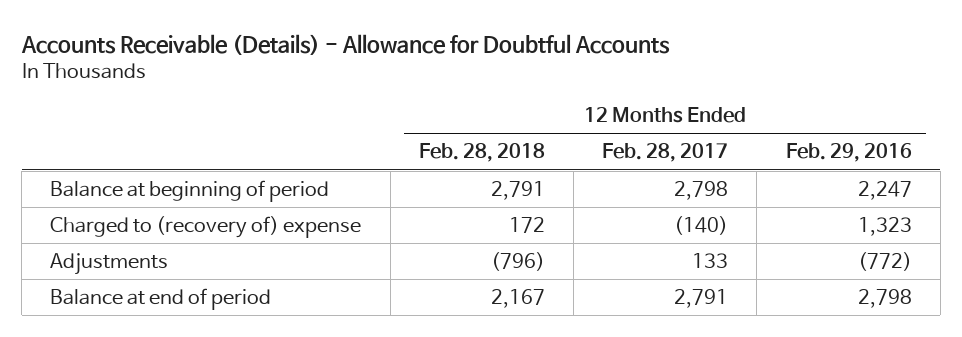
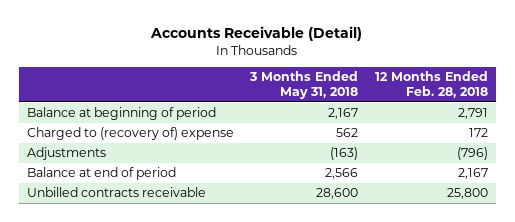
- Accounts Receivable (Details) - Allowance for Doubtful Accounts
+ Accounts Receivable (Detail)
- | 12 Months Ended Feb. 28, 2018 | 12 Months Ended Feb. 28, 2017 | 12 Months Ended Feb. 29, 2016
+ | 3 Months Ended May 31, 2018 | 12 Months Ended Feb. 28, 2018
+ Unbilled contracts receivable | 28,600 | 25,800

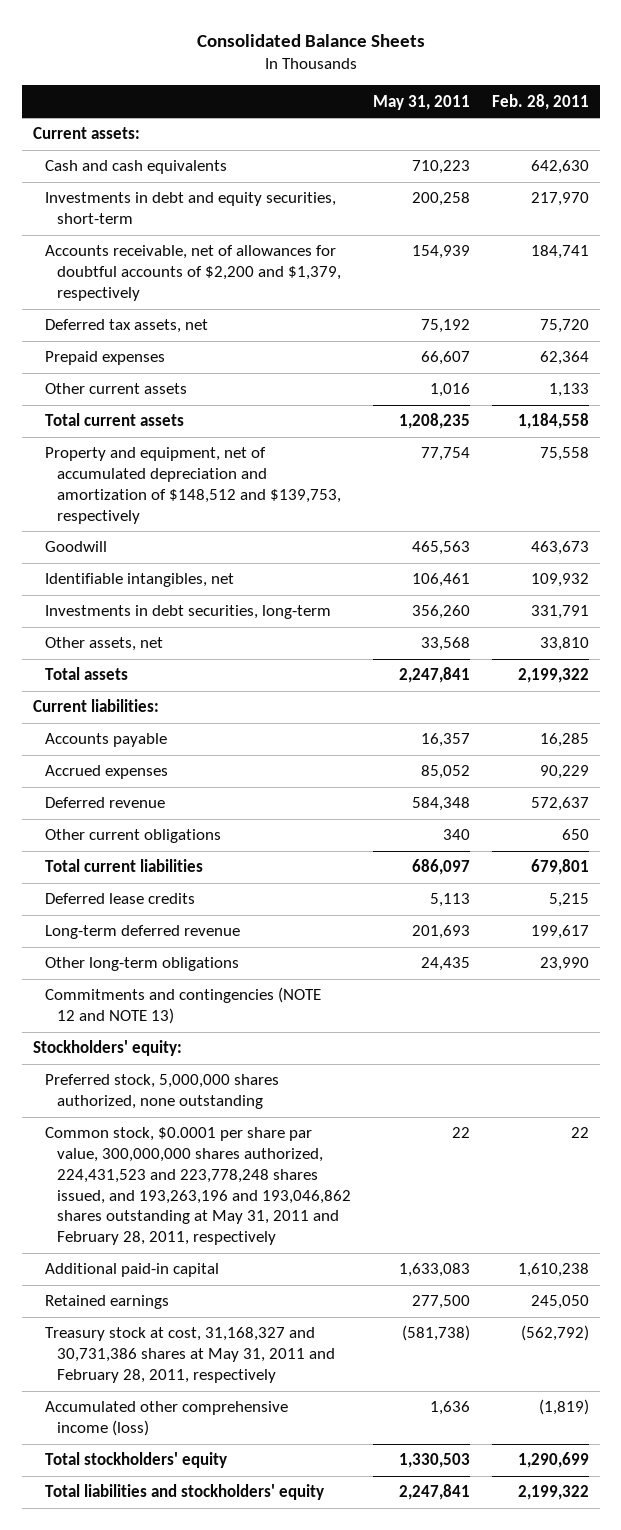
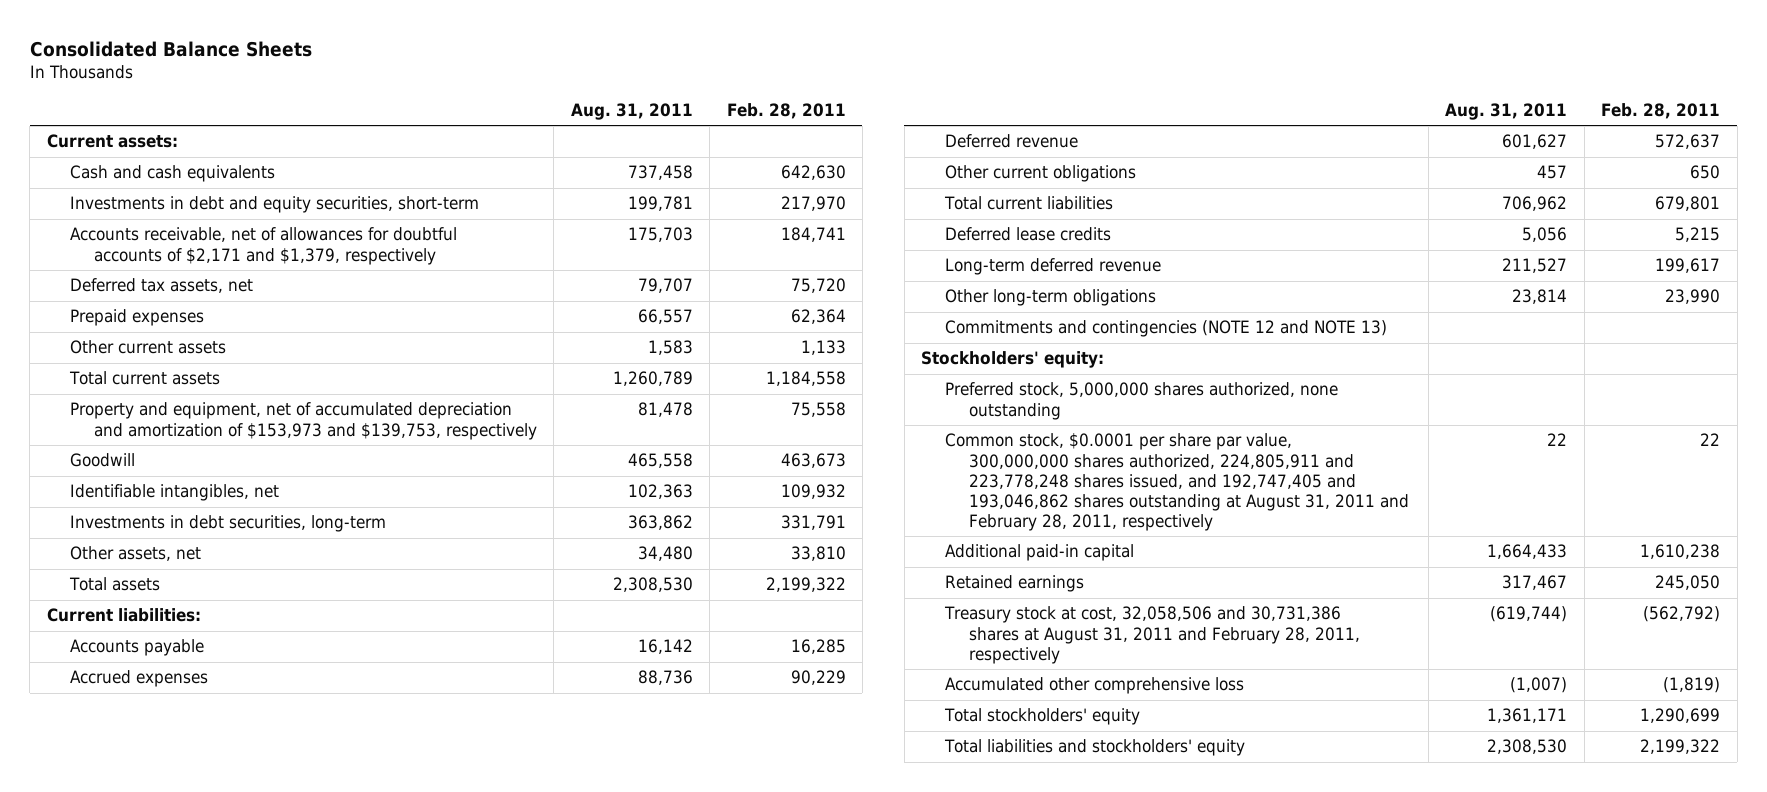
- | May 31, 2011 | Feb. 28, 2011
+ | Aug. 31, 2011 | Feb. 28, 2011
- Accounts receivable, net of allowances for doubtful accounts of $2,200 and $1,379, respectively | 154,939 | 184,741
+ Accounts receivable, net of allowances for doubtful accounts of $2,171 and $1,379, respectively | 175,703 | 184,741
- Property and equipment, net of accumulated depreciation and amortization of $148,512 and $139,753, respectively | 77,754 | 75,558
+ Property and equipment, net of accumulated depreciation and amortization of $153,973 and $139,753, respectively | 81,478 | 75,558
- Common stock, $0.0001 per share par value, 300,000,000 shares authorized, 224,431,523 and 223,778,248 shares issued, and 193,263,196 and 193,046,862 shares outstanding at May 31, 2011 and February 28, 2011, respectively | 22 | 22
+ Common stock, $0.0001 per share par value, 300,000,000 shares authorized, 224,805,911 and 223,778,248 shares issued, and 192,747,405 and 193,046,862 shares outstanding at August 31, 2011 and February 28, 2011, respectively | 22 | 22
- Treasury stock at cost, 31,168,327 and 30,731,386 shares at May 31, 2011 and February 28, 2011, respectively | (581,738) | (562,792)
- Accumulated other comprehensive income (loss) | 1,636 | (1,819)
+ Treasury stock at cost, 32,058,506 and 30,731,386 shares at August 31, 2011 and February 28, 2011, respectively | (619,744) | (562,792)
+ Accumulated other comprehensive loss | (1,007) | (1,819)

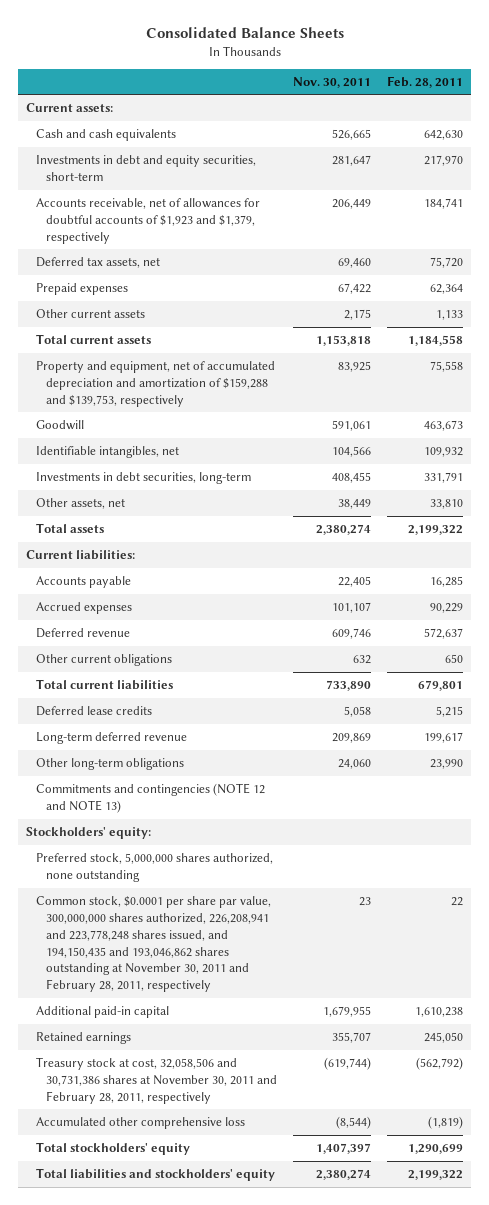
- | Aug. 31, 2011 | Feb. 28, 2011
+ | Nov. 30, 2011 | Feb. 28, 2011
- Accounts receivable, net of allowances for doubtful accounts of $2,171 and $1,379, respectively | 175,703 | 184,741
+ Accounts receivable, net of allowances for doubtful accounts of $1,923 and $1,379, respectively | 206,449 | 184,741
- Property and equipment, net of accumulated depreciation and amortization of $153,973 and $139,753, respectively | 81,478 | 75,558
+ Property and equipment, net of accumulated depreciation and amortization of $159,288 and $139,753, respectively | 83,925 | 75,558
- Common stock, $0.0001 per share par value, 300,000,000 shares authorized, 224,805,911 and 223,778,248 shares issued, and 192,747,405 and 193,046,862 shares outstanding at August 31, 2011 and February 28, 2011, respectively | 22 | 22
+ Common stock, $0.0001 per share par value, 300,000,000 shares authorized, 226,208,941 and 223,778,248 shares issued, and 194,150,435 and 193,046,862 shares outstanding at November 30, 2011 and February 28, 2011, respectively | 23 | 22
- Treasury stock at cost, 32,058,506 and 30,731,386 shares at August 31, 2011 and February 28, 2011, respectively | (619,744) | (562,792)
+ Treasury stock at cost, 32,058,506 and 30,731,386 shares at November 30, 2011 and February 28, 2011, respectively | (619,744) | (562,792)

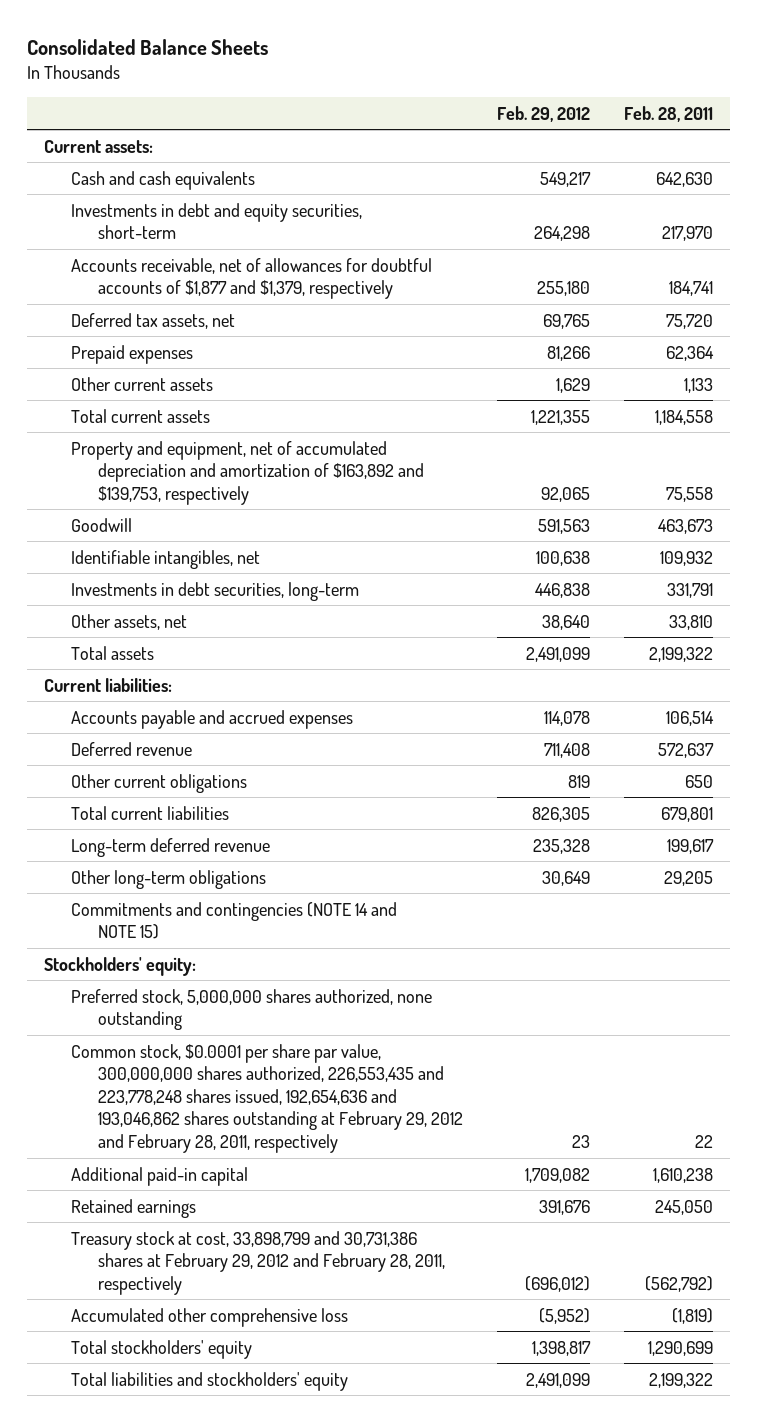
- | Nov. 30, 2011 | Feb. 28, 2011
+ | Feb. 29, 2012 | Feb. 28, 2011
- Accounts receivable, net of allowances for doubtful accounts of $1,923 and $1,379, respectively | 206,449 | 184,741
+ Accounts receivable, net of allowances for doubtful accounts of $1,877 and $1,379, respectively | 255,180 | 184,741
- Property and equipment, net of accumulated depreciation and amortization of $159,288 and $139,753, respectively | 83,925 | 75,558
+ Property and equipment, net of accumulated depreciation and amortization of $163,892 and $139,753, respectively | 92,065 | 75,558
- Accounts payable | 22,405 | 16,285
- Accrued expenses | 101,107 | 90,229
+ Accounts payable and accrued expenses | 114,078 | 106,514
- Deferred lease credits | 5,058 | 5,215
- Other long-term obligations | 24,060 | 23,990
- Commitments and contingencies (NOTE 12 and NOTE 13)
+ Other long-term obligations | 30,649 | 29,205
+ Commitments and contingencies (NOTE 14 and NOTE 15)
- Common stock, $0.0001 per share par value, 300,000,000 shares authorized, 226,208,941 and 223,778,248 shares issued, and 194,150,435 and 193,046,862 shares outstanding at November 30, 2011 and February 28, 2011, respectively | 23 | 22
+ Common stock, $0.0001 per share par value, 300,000,000 shares authorized, 226,553,435 and 223,778,248 shares issued, 192,654,636 and 193,046,862 shares outstanding at February 29, 2012 and February 28, 2011, respectively | 23 | 22
- Treasury stock at cost, 32,058,506 and 30,731,386 shares at November 30, 2011 and February 28, 2011, respectively | (619,744) | (562,792)
+ Treasury stock at cost, 33,898,799 and 30,731,386 shares at February 29, 2012 and February 28, 2011, respectively | (696,012) | (562,792)

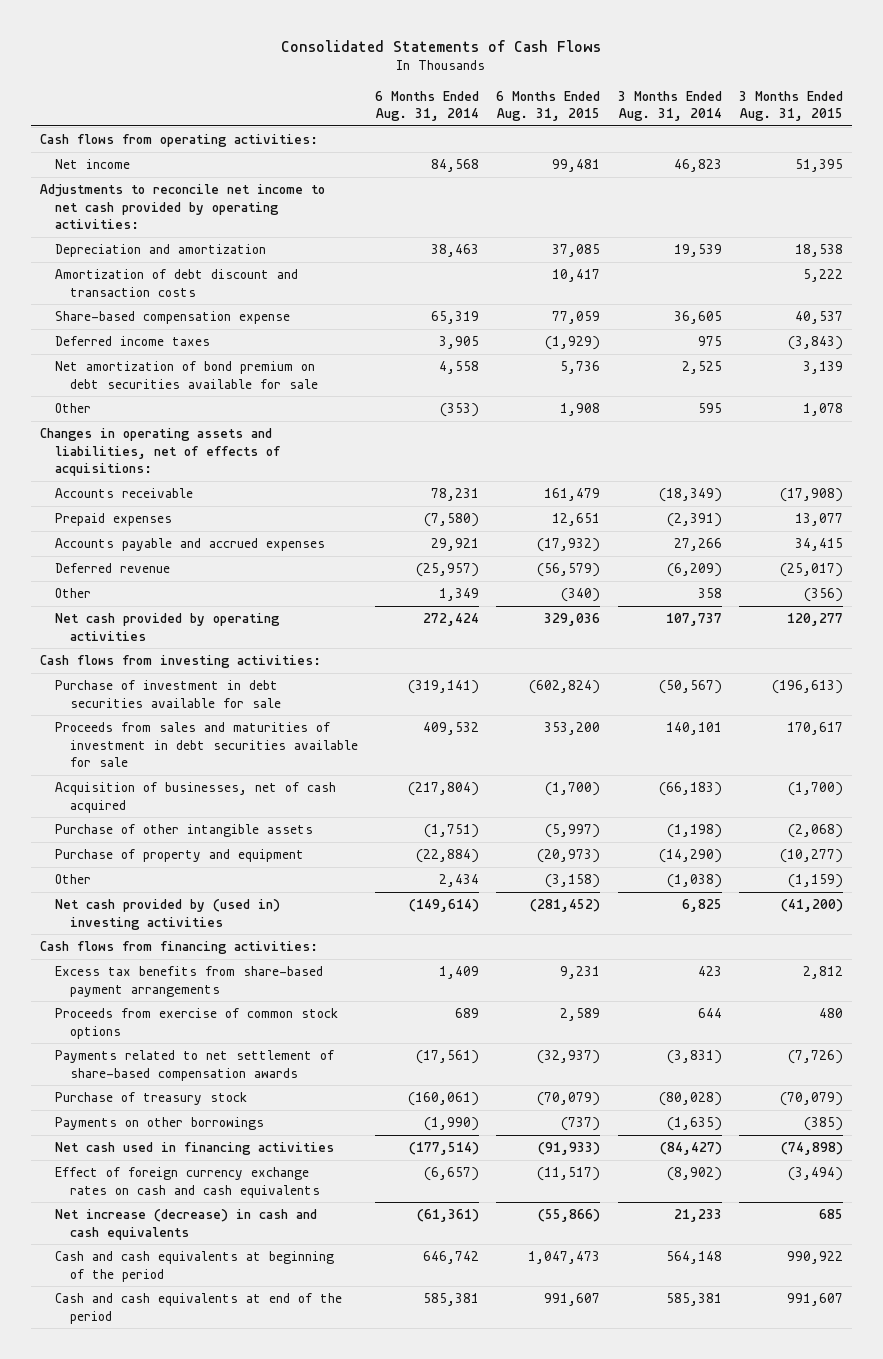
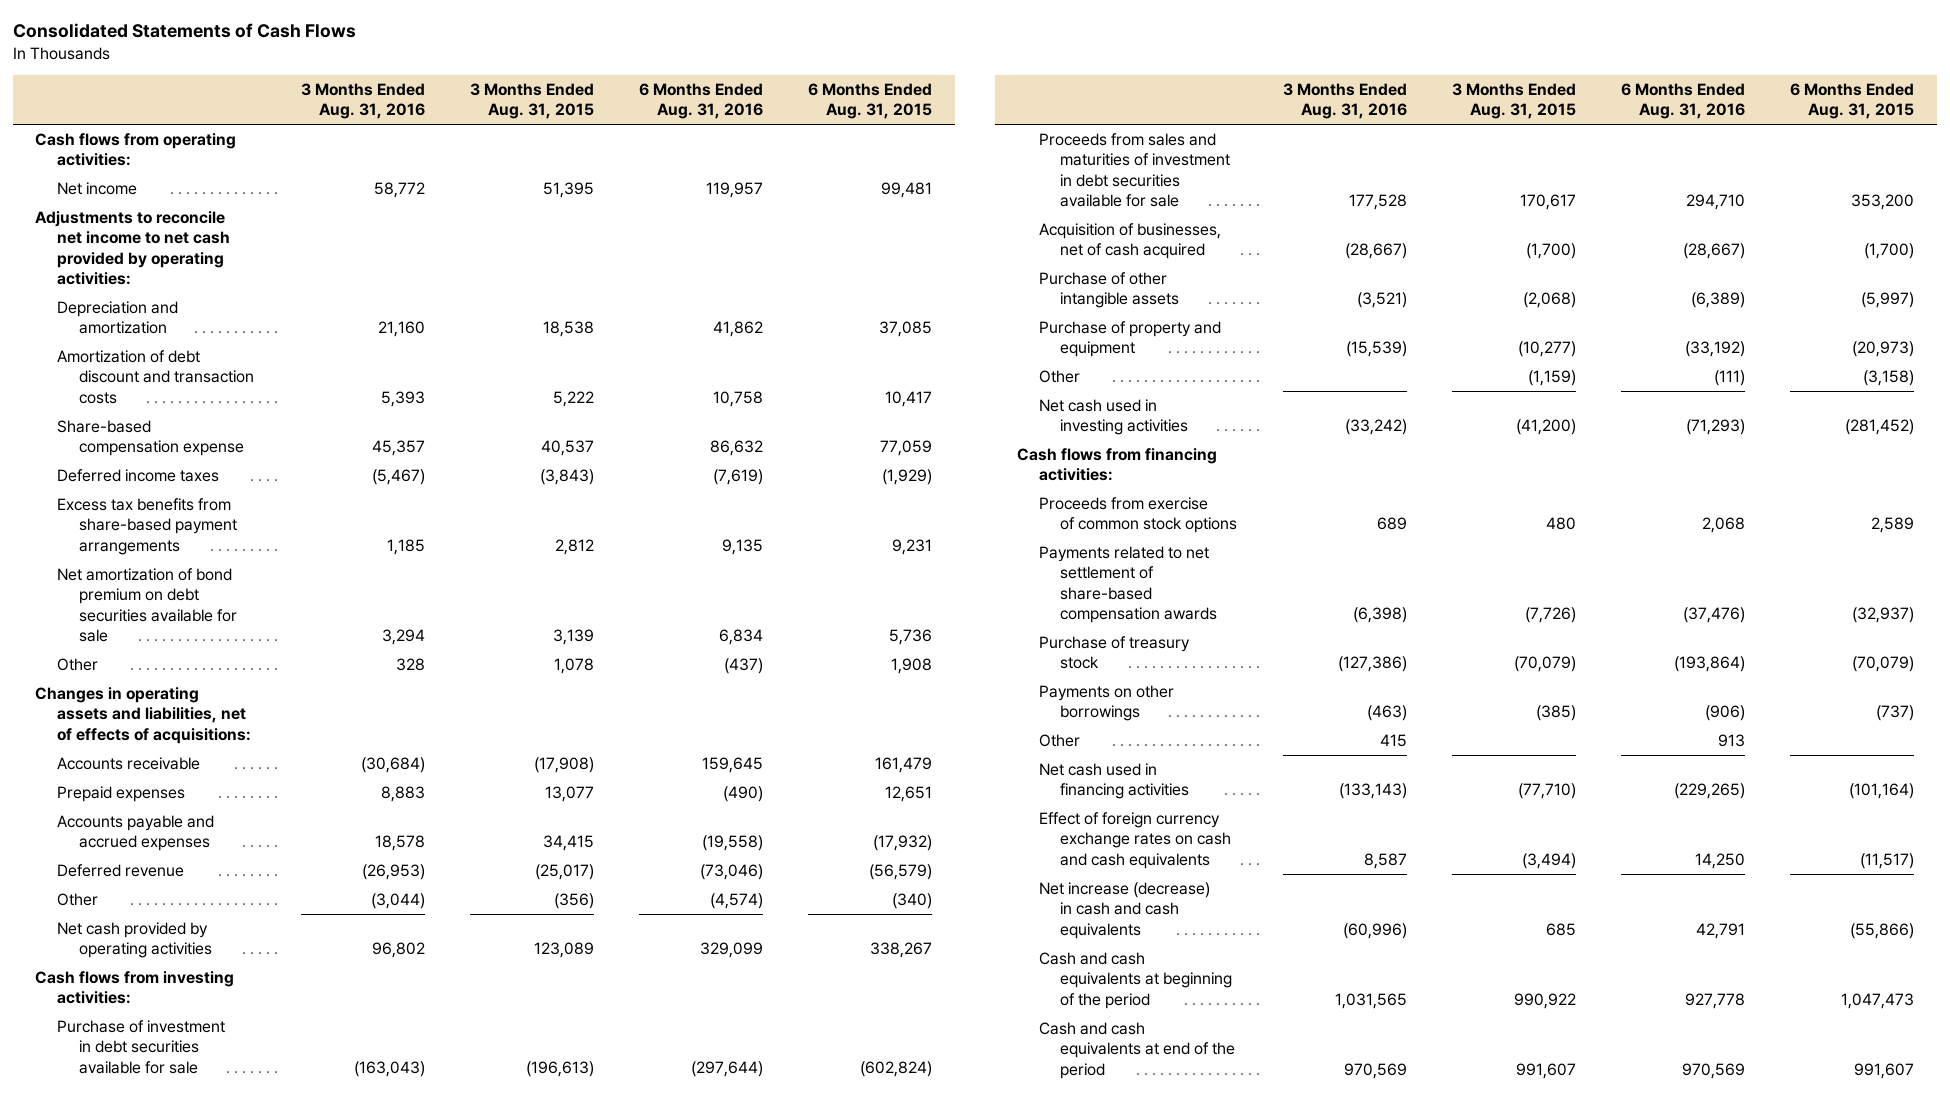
- | 6 Months Ended Aug. 31, 2014 | 6 Months Ended Aug. 31, 2015 | 3 Months Ended Aug. 31, 2014 | 3 Months Ended Aug. 31, 2015
+ | 3 Months Ended Aug. 31, 2016 | 3 Months Ended Aug. 31, 2015 | 6 Months Ended Aug. 31, 2016 | 6 Months Ended Aug. 31, 2015
moved up: Excess tax benefits from share-based payment arrangements | 1,185 | 2,812 | 9,135 | 9,231
- Net cash provided by operating activities | 272,424 | 329,036 | 107,737 | 120,277
+ Net cash provided by operating activities | 96,802 | 123,089 | 329,099 | 338,267
- Net cash provided by (used in) investing activities | (149,614) | (281,452) | 6,825 | (41,200)
+ Net cash used in investing activities | (33,242) | (41,200) | (71,293) | (281,452)
- Net cash used in financing activities | (177,514) | (91,933) | (84,427) | (74,898)
+ Other | 415 | | 913 |
+ Net cash used in financing activities | (133,143) | (77,710) | (229,265) | (101,164)

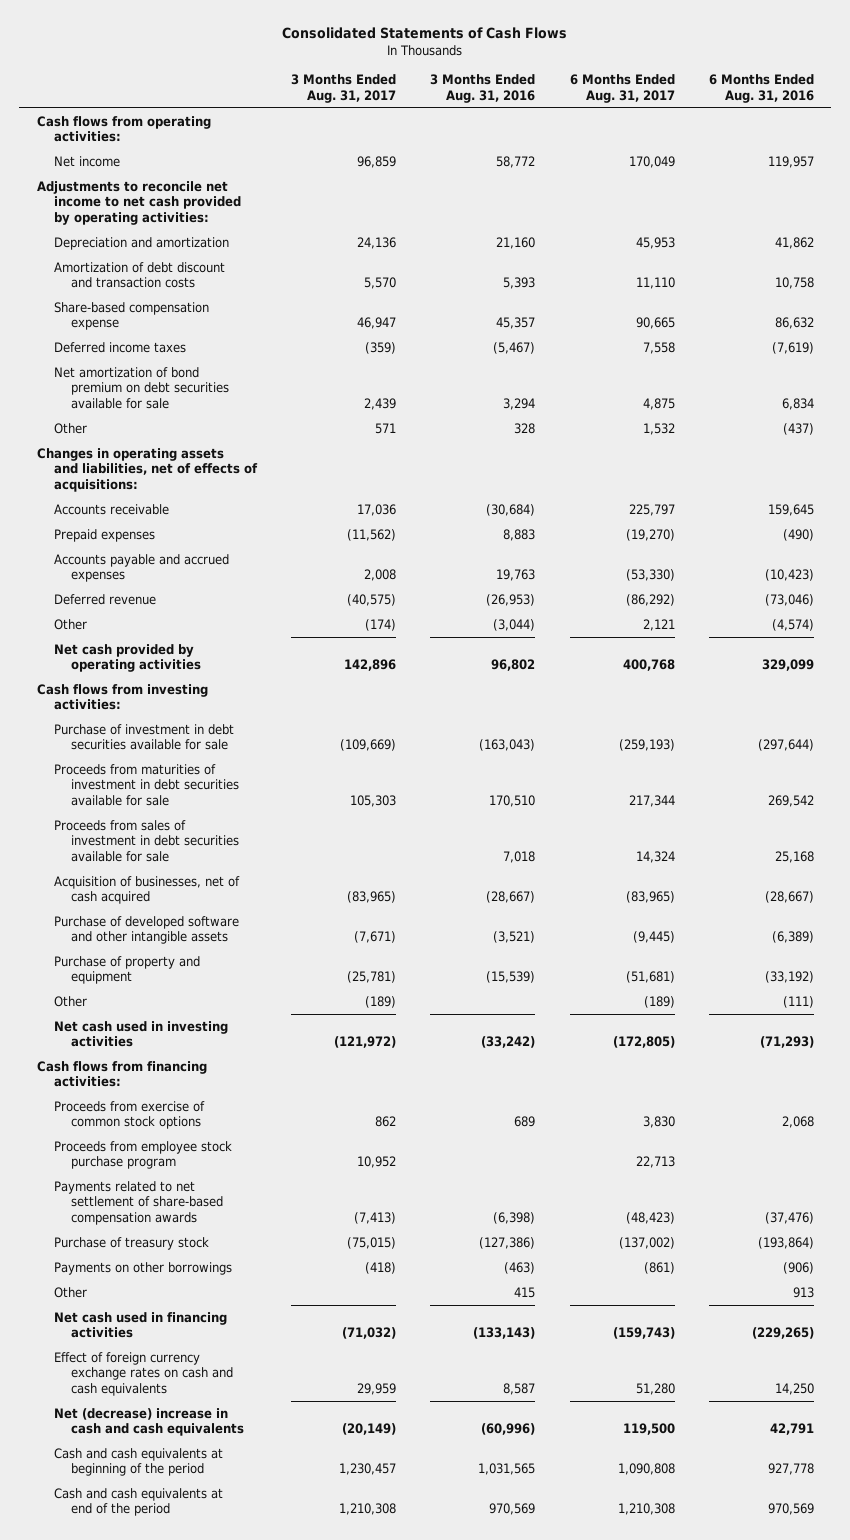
- | 3 Months Ended Aug. 31, 2016 | 3 Months Ended Aug. 31, 2015 | 6 Months Ended Aug. 31, 2016 | 6 Months Ended Aug. 31, 2015
+ | 3 Months Ended Aug. 31, 2017 | 3 Months Ended Aug. 31, 2016 | 6 Months Ended Aug. 31, 2017 | 6 Months Ended Aug. 31, 2016
- Excess tax benefits from share-based payment arrangements | 1,185 | 2,812 | 9,135 | 9,231
- Accounts payable and accrued expenses | 18,578 | 34,415 | (19,558) | (17,932)
+ Accounts payable and accrued expenses | 2,008 | 19,763 | (53,330) | (10,423)
- Proceeds from sales and maturities of investment in debt securities available for sale | 177,528 | 170,617 | 294,710 | 353,200
+ Proceeds from maturities of investment in debt securities available for sale | 105,303 | 170,510 | 217,344 | 269,542
+ Proceeds from sales of investment in debt securities available for sale | | 7,018 | 14,324 | 25,168
- Purchase of other intangible assets | (3,521) | (2,068) | (6,389) | (5,997)
+ Purchase of developed software and other intangible assets | (7,671) | (3,521) | (9,445) | (6,389)
+ Proceeds from employee stock purchase program | 10,952 | | 22,713 |
- Net increase (decrease) in cash and cash equivalents | (60,996) | 685 | 42,791 | (55,866)
+ Net (decrease) increase in cash and cash equivalents | (20,149) | (60,996) | 119,500 | 42,791

